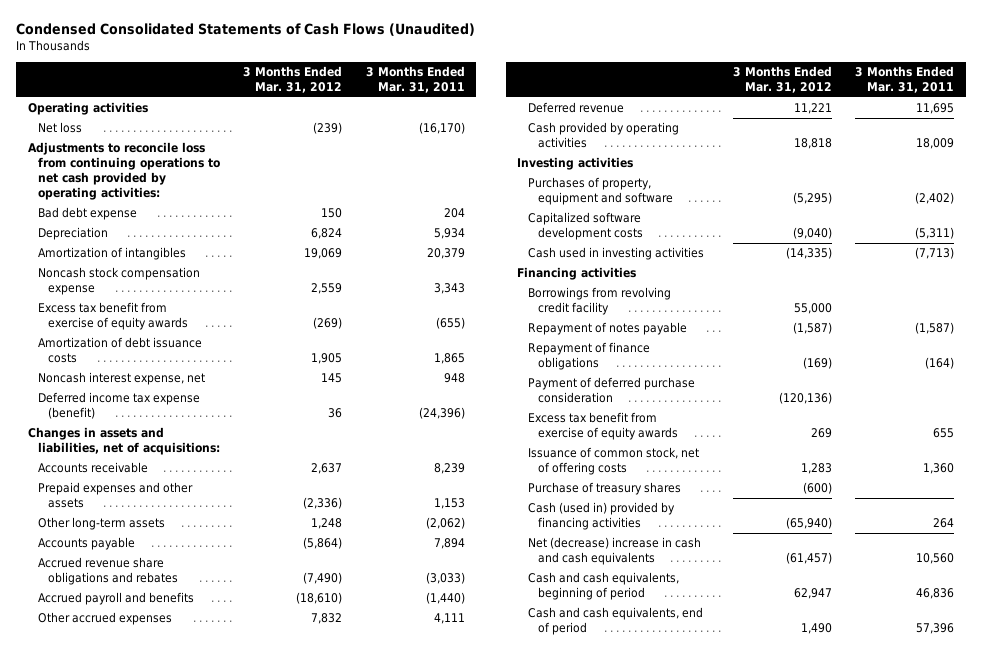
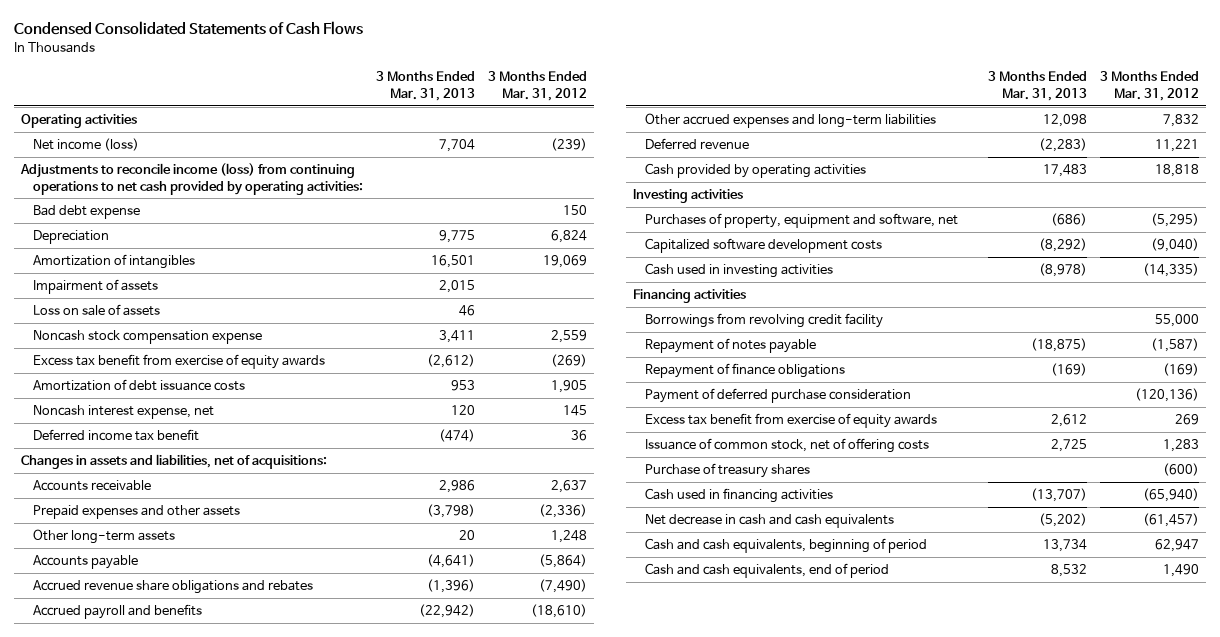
- Condensed Consolidated Statements of Cash Flows (Unaudited)
+ Condensed Consolidated Statements of Cash Flows
- | 3 Months Ended Mar. 31, 2012 | 3 Months Ended Mar. 31, 2011
+ | 3 Months Ended Mar. 31, 2013 | 3 Months Ended Mar. 31, 2012
- Net loss | (239) | (16,170)
- Adjustments to reconcile loss from continuing operations to net cash provided by operating activities:
+ Net income (loss) | 7,704 | (239)
+ Adjustments to reconcile income (loss) from continuing operations to net cash provided by operating activities:
+ Impairment of assets | 2,015 |
+ Loss on sale of assets | 46 |
- Deferred income tax expense (benefit) | 36 | (24,396)
+ Deferred income tax benefit | (474) | 36
- Other accrued expenses | 7,832 | 4,111
+ Other accrued expenses and long-term liabilities | 12,098 | 7,832
- Purchases of property, equipment and software | (5,295) | (2,402)
+ Purchases of property, equipment and software, net | (686) | (5,295)
- Cash (used in) provided by financing activities | (65,940) | 264
- Net (decrease) increase in cash and cash equivalents | (61,457) | 10,560
+ Cash used in financing activities | (13,707) | (65,940)
+ Net decrease in cash and cash equivalents | (5,202) | (61,457)

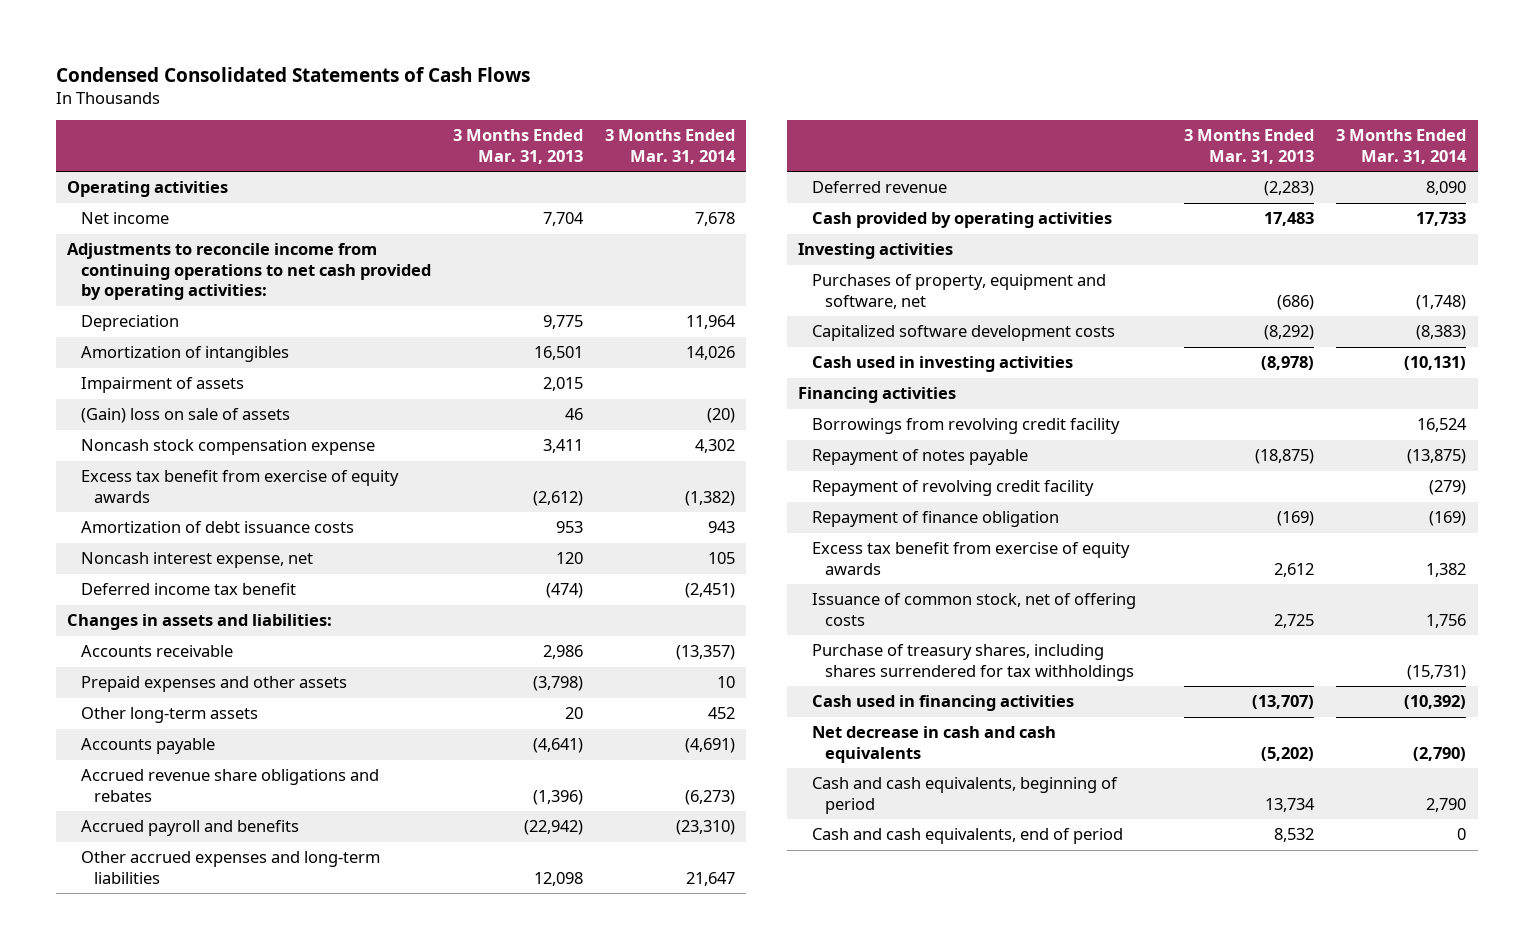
- | 3 Months Ended Mar. 31, 2013 | 3 Months Ended Mar. 31, 2012
+ | 3 Months Ended Mar. 31, 2013 | 3 Months Ended Mar. 31, 2014
- Net income (loss) | 7,704 | (239)
- Adjustments to reconcile income (loss) from continuing operations to net cash provided by operating activities:
- Bad debt expense | | 150
+ Net income | 7,704 | 7,678
+ Adjustments to reconcile income from continuing operations to net cash provided by operating activities:
- Loss on sale of assets | 46 |
+ (Gain) loss on sale of assets | 46 | (20)
- Changes in assets and liabilities, net of acquisitions:
+ Changes in assets and liabilities:
- Repayment of finance obligations | (169) | (169)
- Payment of deferred purchase consideration | | (120,136)
+ Repayment of revolving credit facility | | (279)
+ Repayment of finance obligation | (169) | (169)
- Purchase of treasury shares | | (600)
+ Purchase of treasury shares, including shares surrendered for tax withholdings | | (15,731)

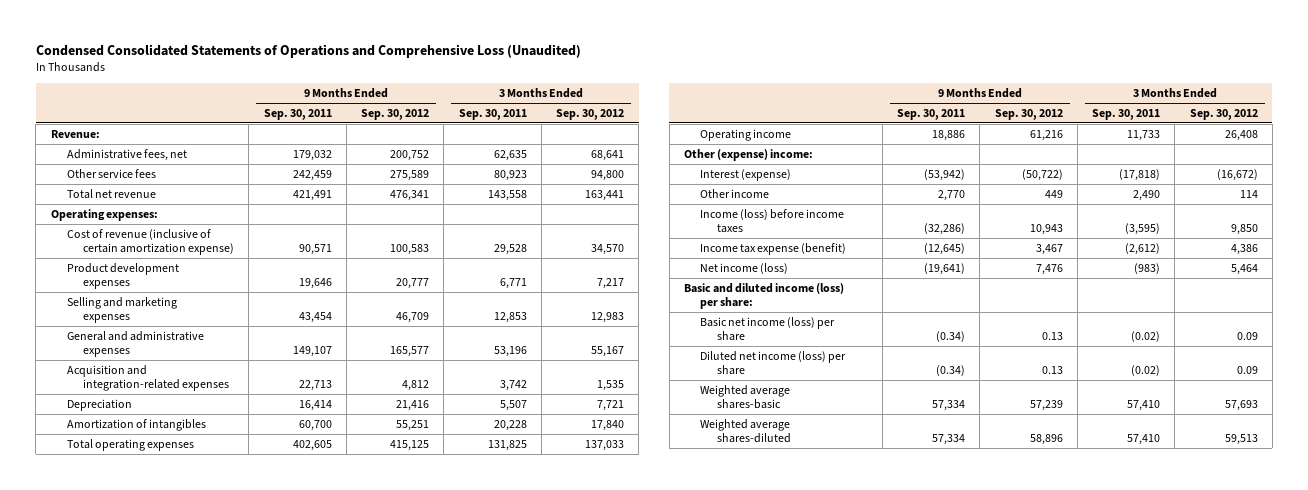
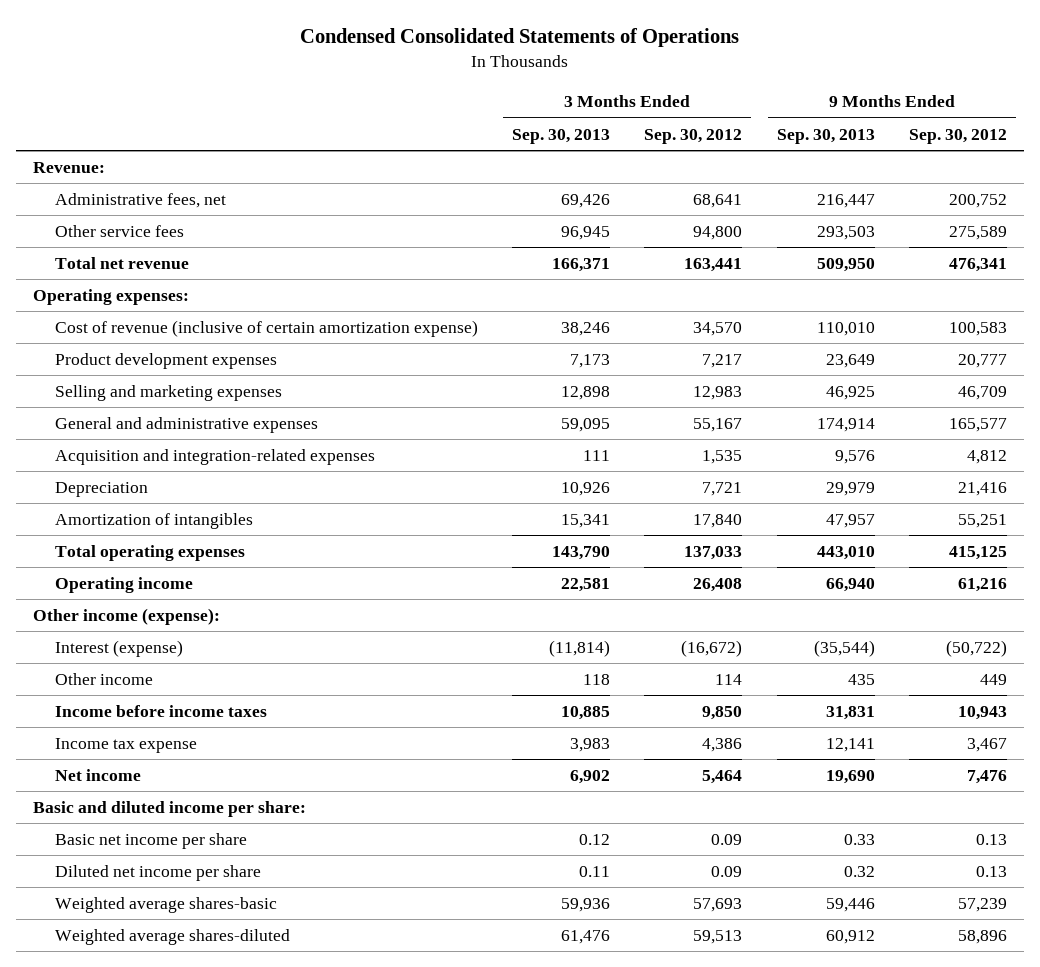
- Condensed Consolidated Statements of Operations and Comprehensive Loss (Unaudited)
+ Condensed Consolidated Statements of Operations
- | 9 Months Ended Sep. 30, 2011 | 9 Months Ended Sep. 30, 2012 | 3 Months Ended Sep. 30, 2011 | 3 Months Ended Sep. 30, 2012
+ | 3 Months Ended Sep. 30, 2013 | 3 Months Ended Sep. 30, 2012 | 9 Months Ended Sep. 30, 2013 | 9 Months Ended Sep. 30, 2012
- Other (expense) income:
+ Other income (expense):
- Income (loss) before income taxes | (32,286) | 10,943 | (3,595) | 9,850
- Income tax expense (benefit) | (12,645) | 3,467 | (2,612) | 4,386
- Net income (loss) | (19,641) | 7,476 | (983) | 5,464
- Basic and diluted income (loss) per share:
- Basic net income (loss) per share | (0.34) | 0.13 | (0.02) | 0.09
- Diluted net income (loss) per share | (0.34) | 0.13 | (0.02) | 0.09
+ Income before income taxes | 10,885 | 9,850 | 31,831 | 10,943
+ Income tax expense | 3,983 | 4,386 | 12,141 | 3,467
+ Net income | 6,902 | 5,464 | 19,690 | 7,476
+ Basic and diluted income per share:
+ Basic net income per share | 0.12 | 0.09 | 0.33 | 0.13
+ Diluted net income per share | 0.11 | 0.09 | 0.32 | 0.13

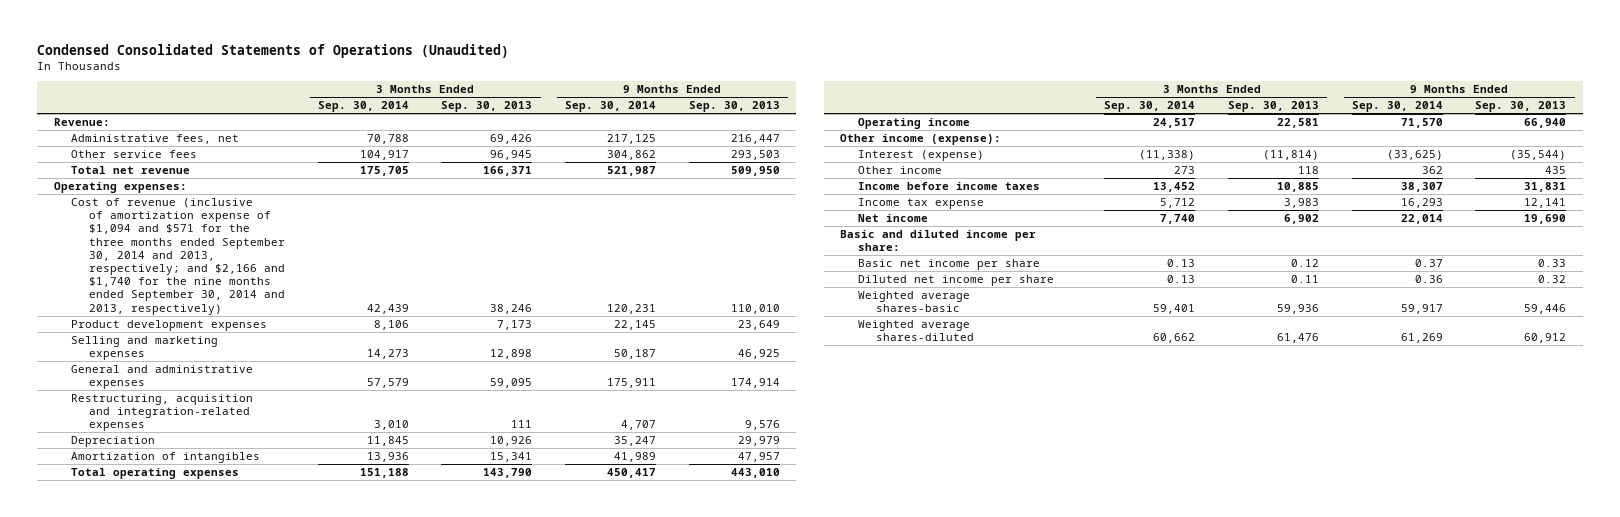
- Condensed Consolidated Statements of Operations
+ Condensed Consolidated Statements of Operations (Unaudited)
- | 3 Months Ended Sep. 30, 2013 | 3 Months Ended Sep. 30, 2012 | 9 Months Ended Sep. 30, 2013 | 9 Months Ended Sep. 30, 2012
+ | 3 Months Ended Sep. 30, 2014 | 3 Months Ended Sep. 30, 2013 | 9 Months Ended Sep. 30, 2014 | 9 Months Ended Sep. 30, 2013
- Cost of revenue (inclusive of certain amortization expense) | 38,246 | 34,570 | 110,010 | 100,583
+ Cost of revenue (inclusive of amortization expense of $1,094 and $571 for the three months ended September 30, 2014 and 2013, respectively; and $2,166 and $1,740 for the nine months ended September 30, 2014 and 2013, respectively) | 42,439 | 38,246 | 120,231 | 110,010
- Acquisition and integration-related expenses | 111 | 1,535 | 9,576 | 4,812
+ Restructuring, acquisition and integration-related expenses | 3,010 | 111 | 4,707 | 9,576

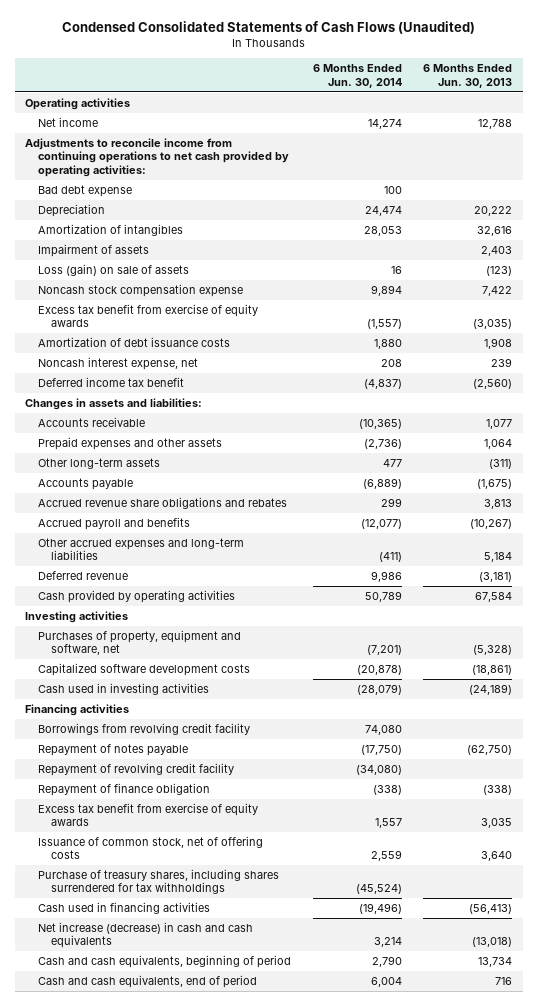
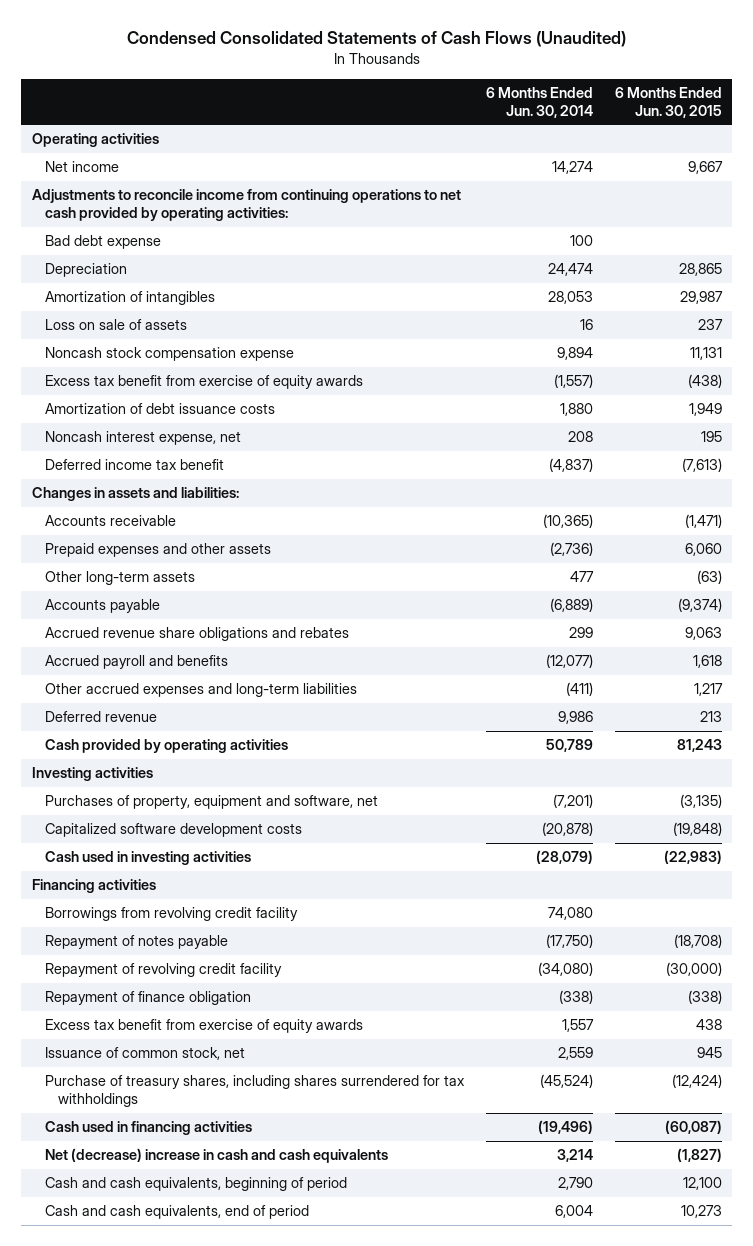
- | 6 Months Ended Jun. 30, 2014 | 6 Months Ended Jun. 30, 2013
+ | 6 Months Ended Jun. 30, 2014 | 6 Months Ended Jun. 30, 2015
- Impairment of assets | | 2,403
- Loss (gain) on sale of assets | 16 | (123)
+ Loss on sale of assets | 16 | 237
- Issuance of common stock, net of offering costs | 2,559 | 3,640
+ Issuance of common stock, net | 2,559 | 945
- Net increase (decrease) in cash and cash equivalents | 3,214 | (13,018)
+ Net (decrease) increase in cash and cash equivalents | 3,214 | (1,827)

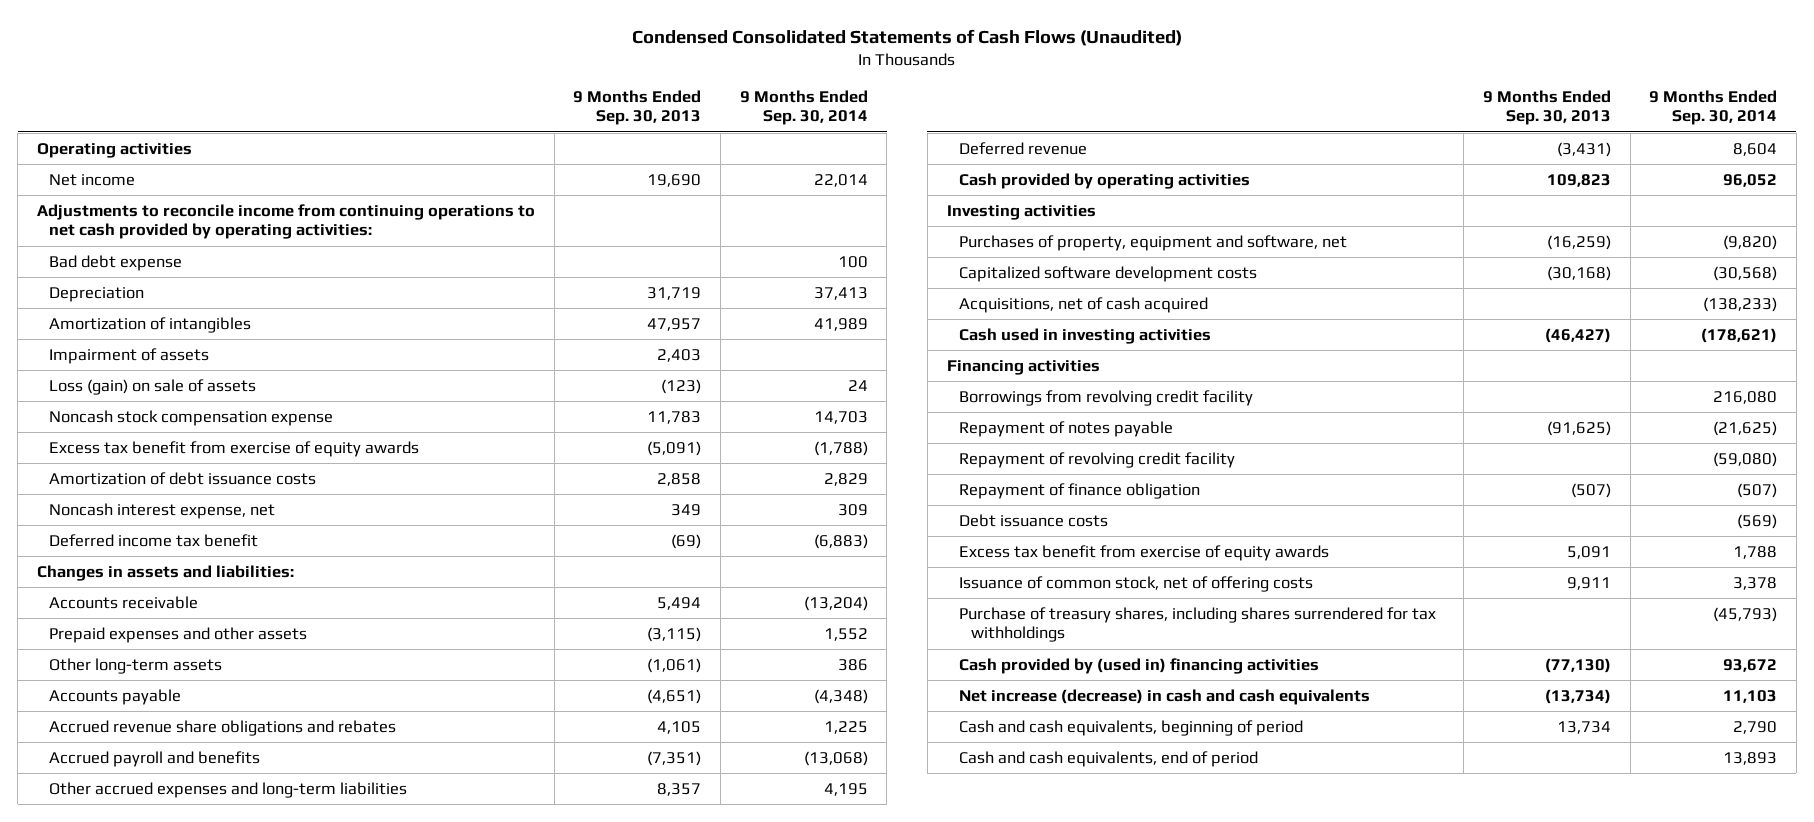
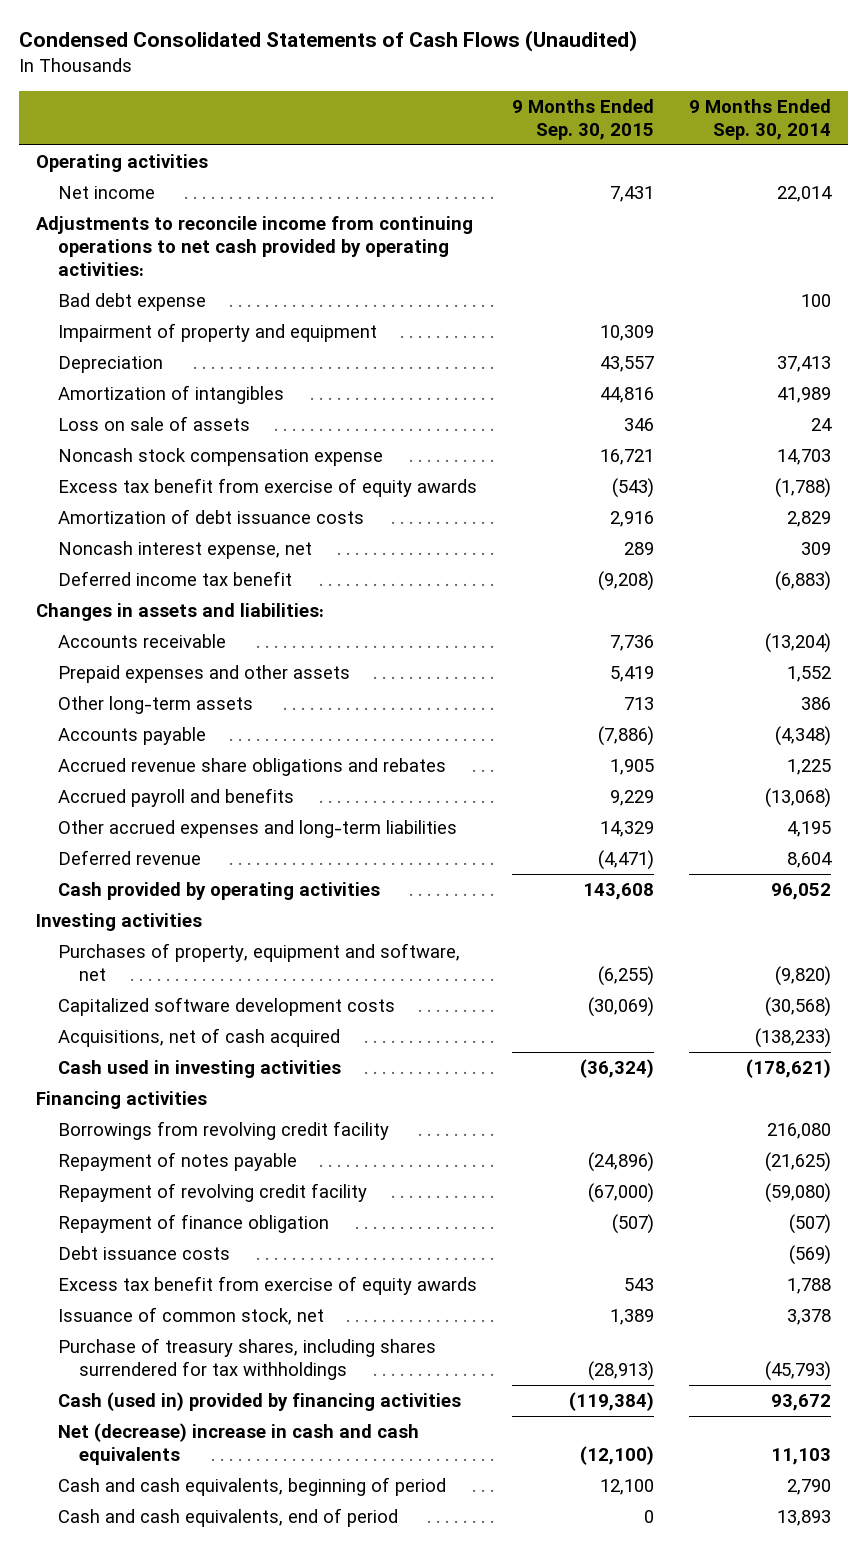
- | 9 Months Ended Sep. 30, 2013 | 9 Months Ended Sep. 30, 2014
+ | 9 Months Ended Sep. 30, 2015 | 9 Months Ended Sep. 30, 2014
+ Impairment of property and equipment | 10,309 |
- Impairment of assets | 2,403 |
- Loss (gain) on sale of assets | (123) | 24
+ Loss on sale of assets | 346 | 24
- Issuance of common stock, net of offering costs | 9,911 | 3,378
+ Issuance of common stock, net | 1,389 | 3,378
- Cash provided by (used in) financing activities | (77,130) | 93,672
- Net increase (decrease) in cash and cash equivalents | (13,734) | 11,103
+ Cash (used in) provided by financing activities | (119,384) | 93,672
+ Net (decrease) increase in cash and cash equivalents | (12,100) | 11,103

